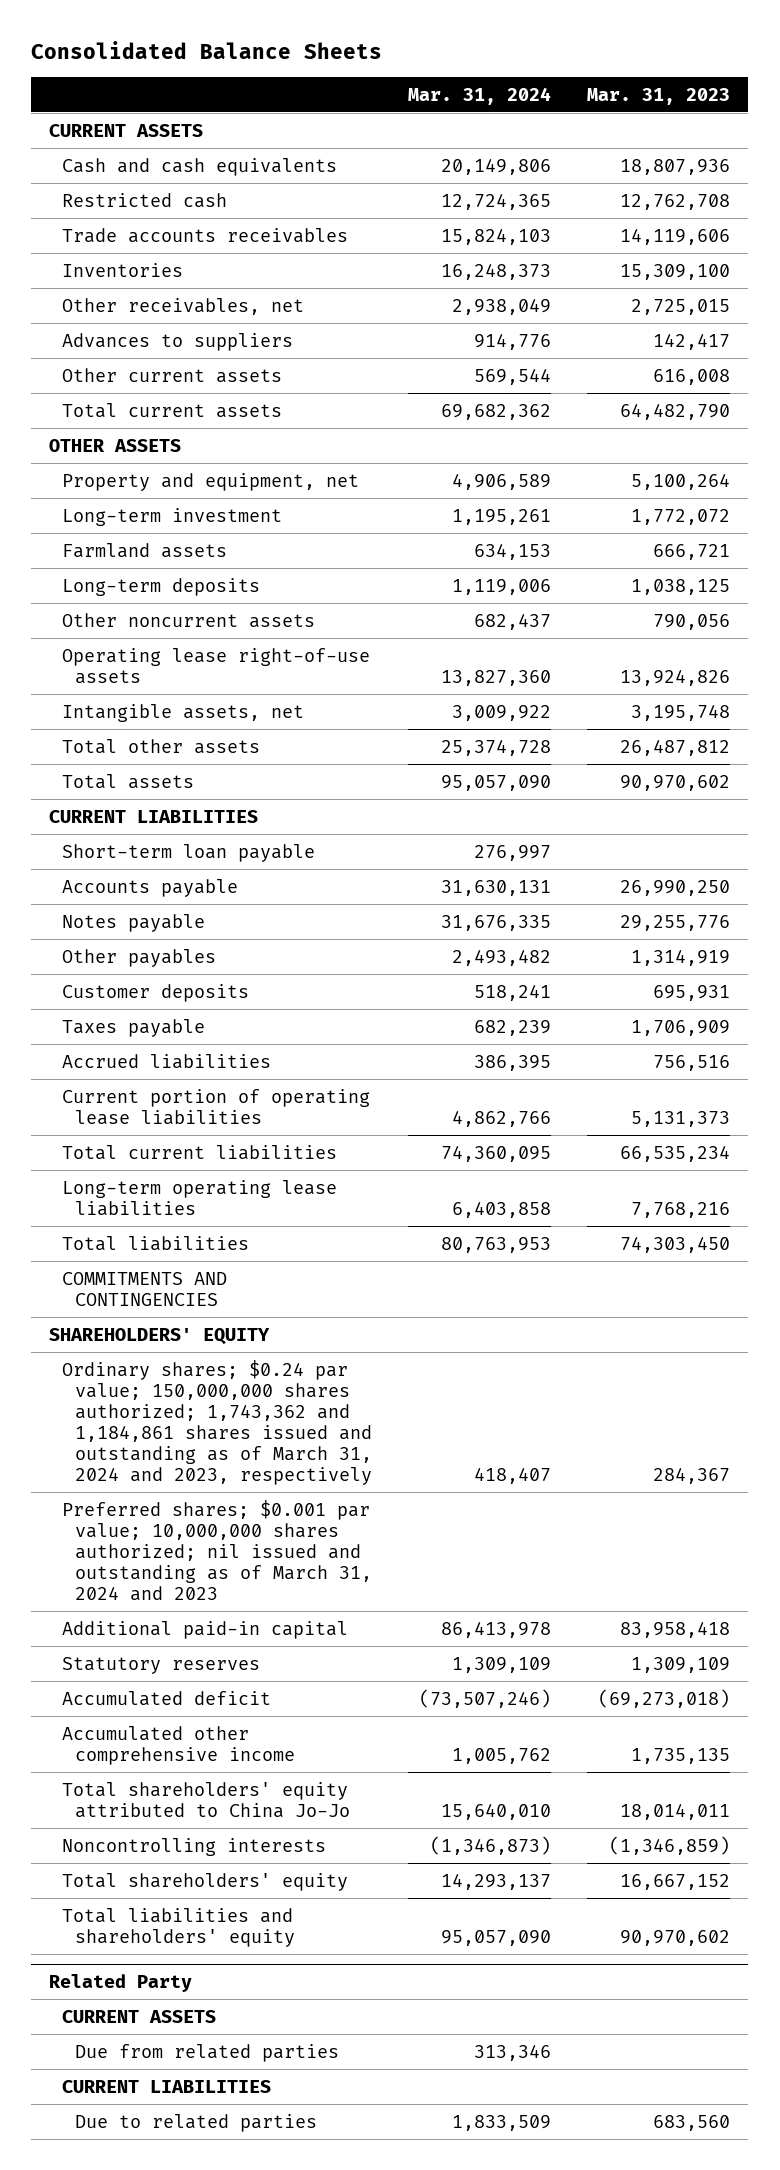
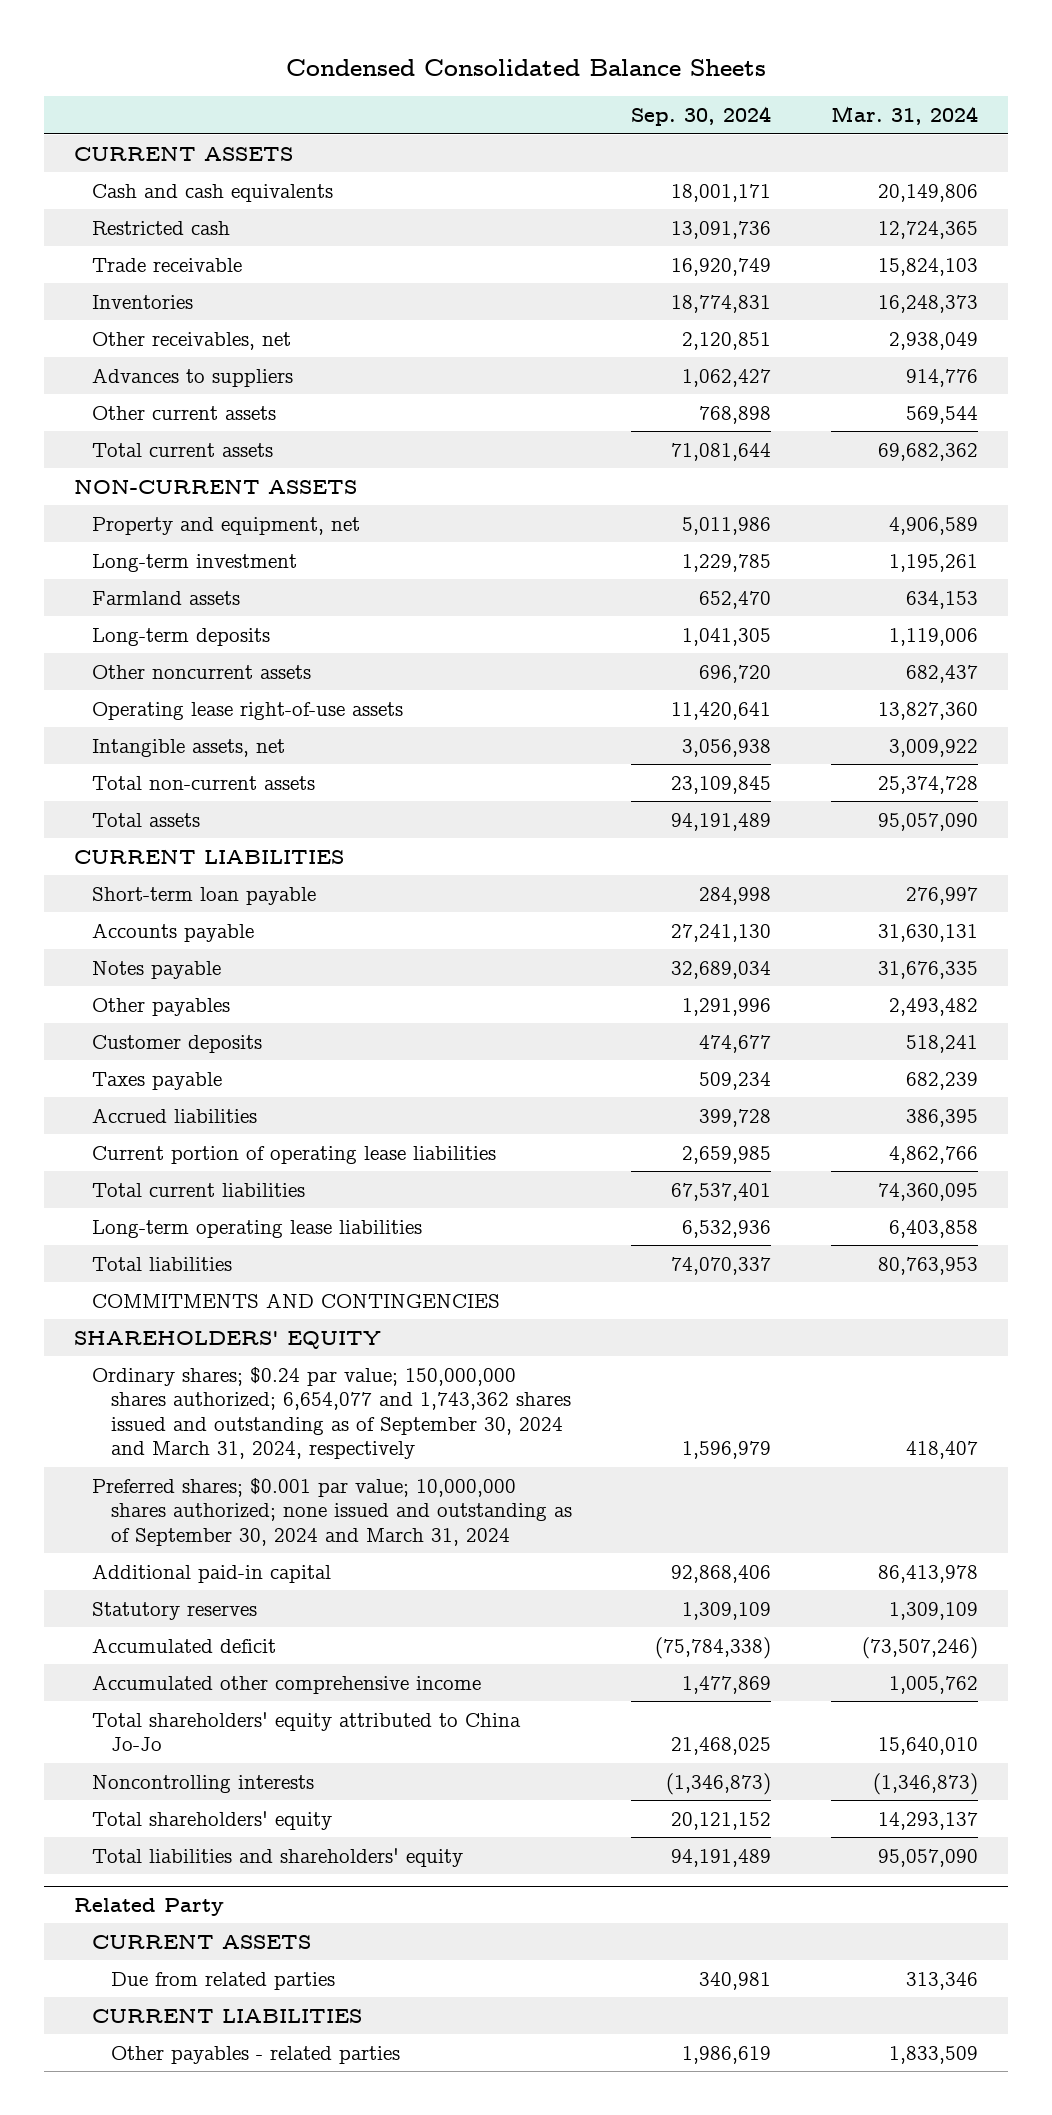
- Consolidated Balance Sheets
+ Condensed Consolidated Balance Sheets
- | Mar. 31, 2024 | Mar. 31, 2023
+ | Sep. 30, 2024 | Mar. 31, 2024
- Trade accounts receivables | 15,824,103 | 14,119,606
+ Trade receivable | 16,920,749 | 15,824,103
- OTHER ASSETS
+ NON-CURRENT ASSETS
- Total other assets | 25,374,728 | 26,487,812
+ Total non-current assets | 23,109,845 | 25,374,728
- Ordinary shares; $0.24 par value; 150,000,000 shares authorized; 1,743,362 and 1,184,861 shares issued and outstanding as of March 31, 2024 and 2023, respectively | 418,407 | 284,367
- Preferred shares; $0.001 par value; 10,000,000 shares authorized; nil issued and outstanding as of March 31, 2024 and 2023
+ Ordinary shares; $0.24 par value; 150,000,000 shares authorized; 6,654,077 and 1,743,362 shares issued and outstanding as of September 30, 2024 and March 31, 2024, respectively | 1,596,979 | 418,407
+ Preferred shares; $0.001 par value; 10,000,000 shares authorized; none issued and outstanding as of September 30, 2024 and March 31, 2024
@ Related Party
- Due to related parties | 1,833,509 | 683,560
+ Other payables - related parties | 1,986,619 | 1,833,509

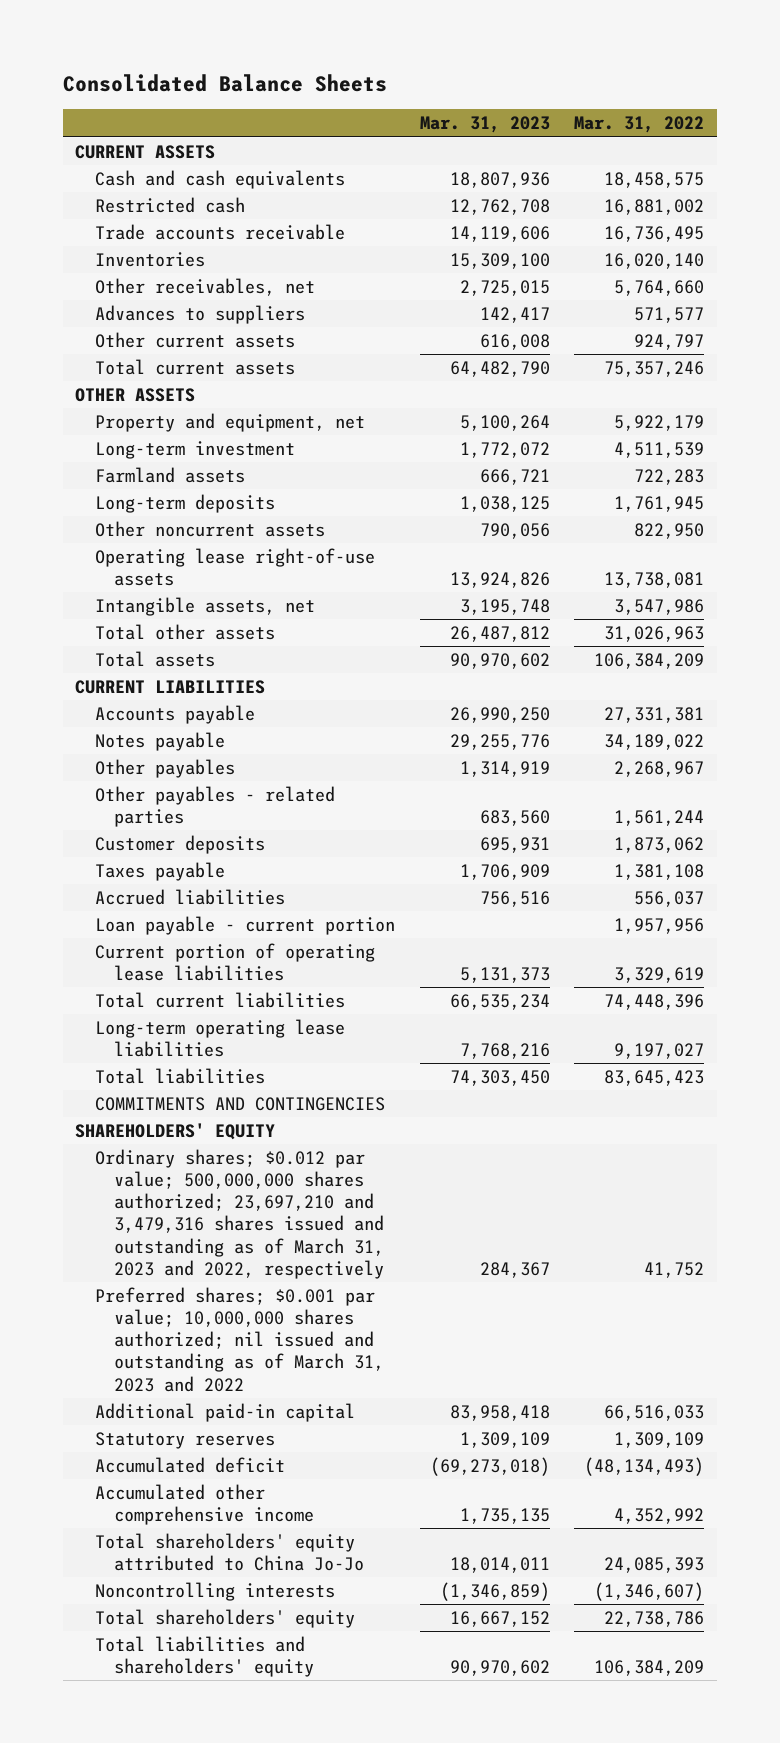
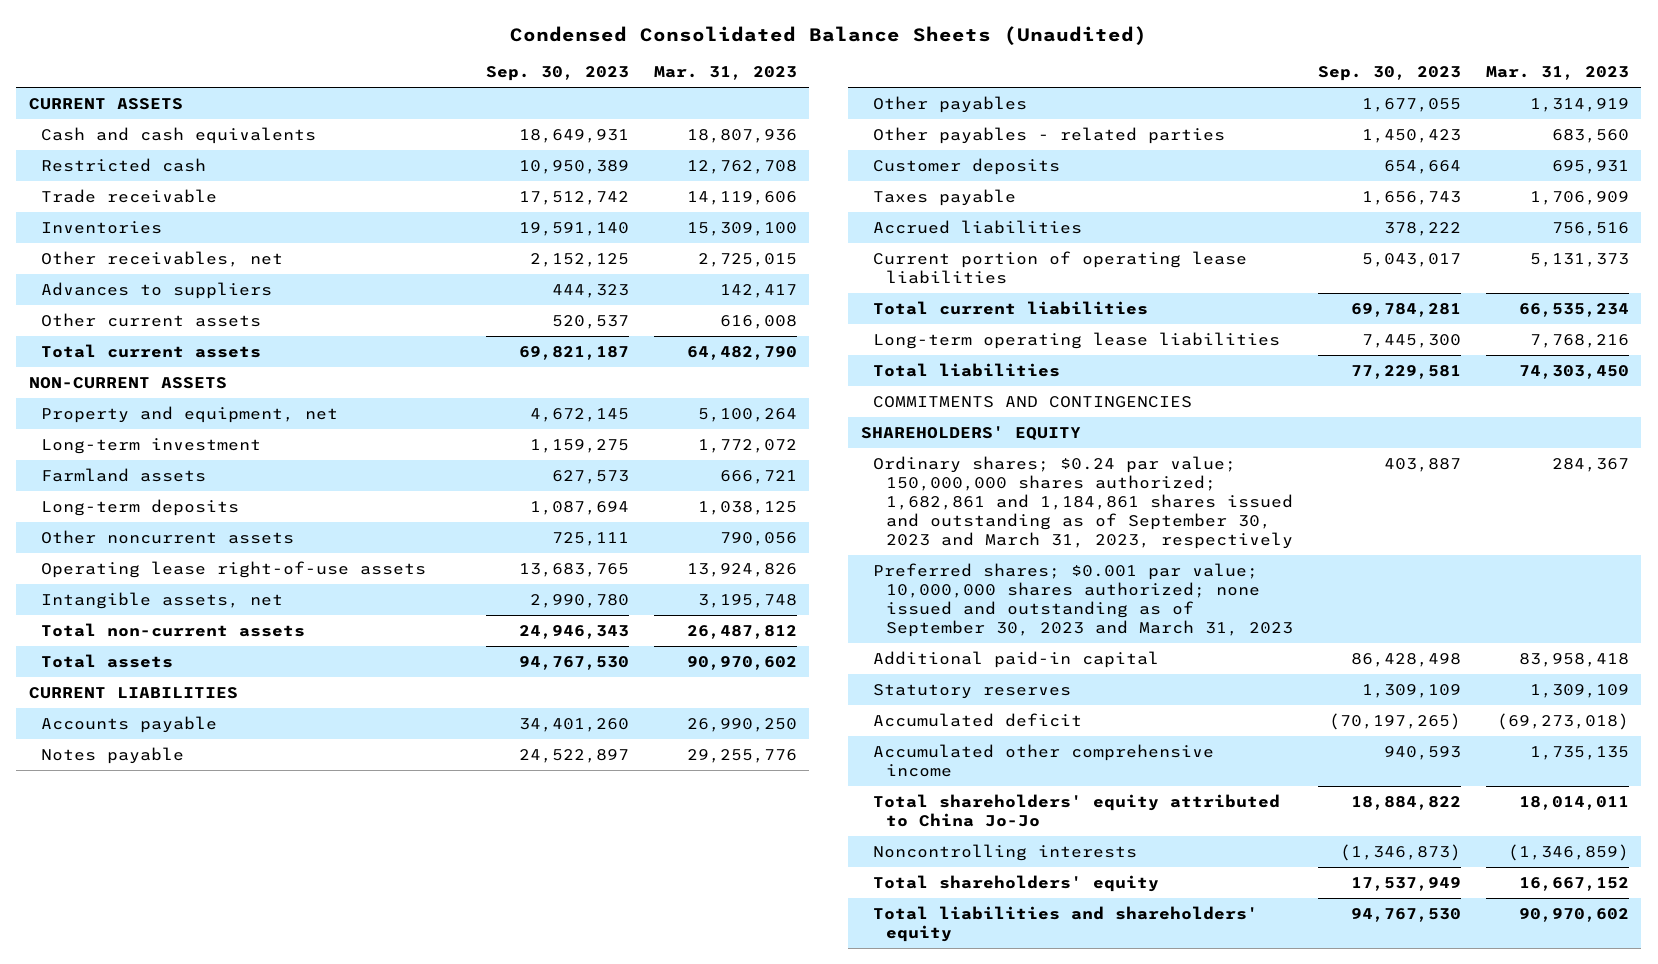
- Consolidated Balance Sheets
+ Condensed Consolidated Balance Sheets (Unaudited)
- | Mar. 31, 2023 | Mar. 31, 2022
+ | Sep. 30, 2023 | Mar. 31, 2023
- Trade accounts receivable | 14,119,606 | 16,736,495
+ Trade receivable | 17,512,742 | 14,119,606
- OTHER ASSETS
+ NON-CURRENT ASSETS
- Total other assets | 26,487,812 | 31,026,963
+ Total non-current assets | 24,946,343 | 26,487,812
- Loan payable - current portion | | 1,957,956
- Ordinary shares; $0.012 par value; 500,000,000 shares authorized; 23,697,210 and 3,479,316 shares issued and outstanding as of March 31, 2023 and 2022, respectively | 284,367 | 41,752
- Preferred shares; $0.001 par value; 10,000,000 shares authorized; nil issued and outstanding as of March 31, 2023 and 2022
+ Ordinary shares; $0.24 par value; 150,000,000 shares authorized; 1,682,861 and 1,184,861 shares issued and outstanding as of September 30, 2023 and March 31, 2023, respectively | 403,887 | 284,367
+ Preferred shares; $0.001 par value; 10,000,000 shares authorized; none issued and outstanding as of September 30, 2023 and March 31, 2023

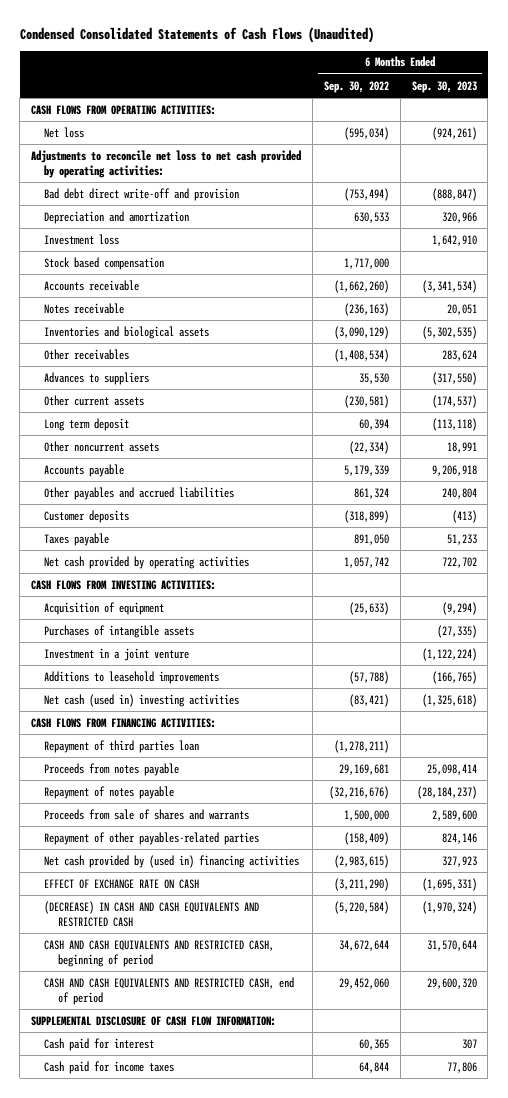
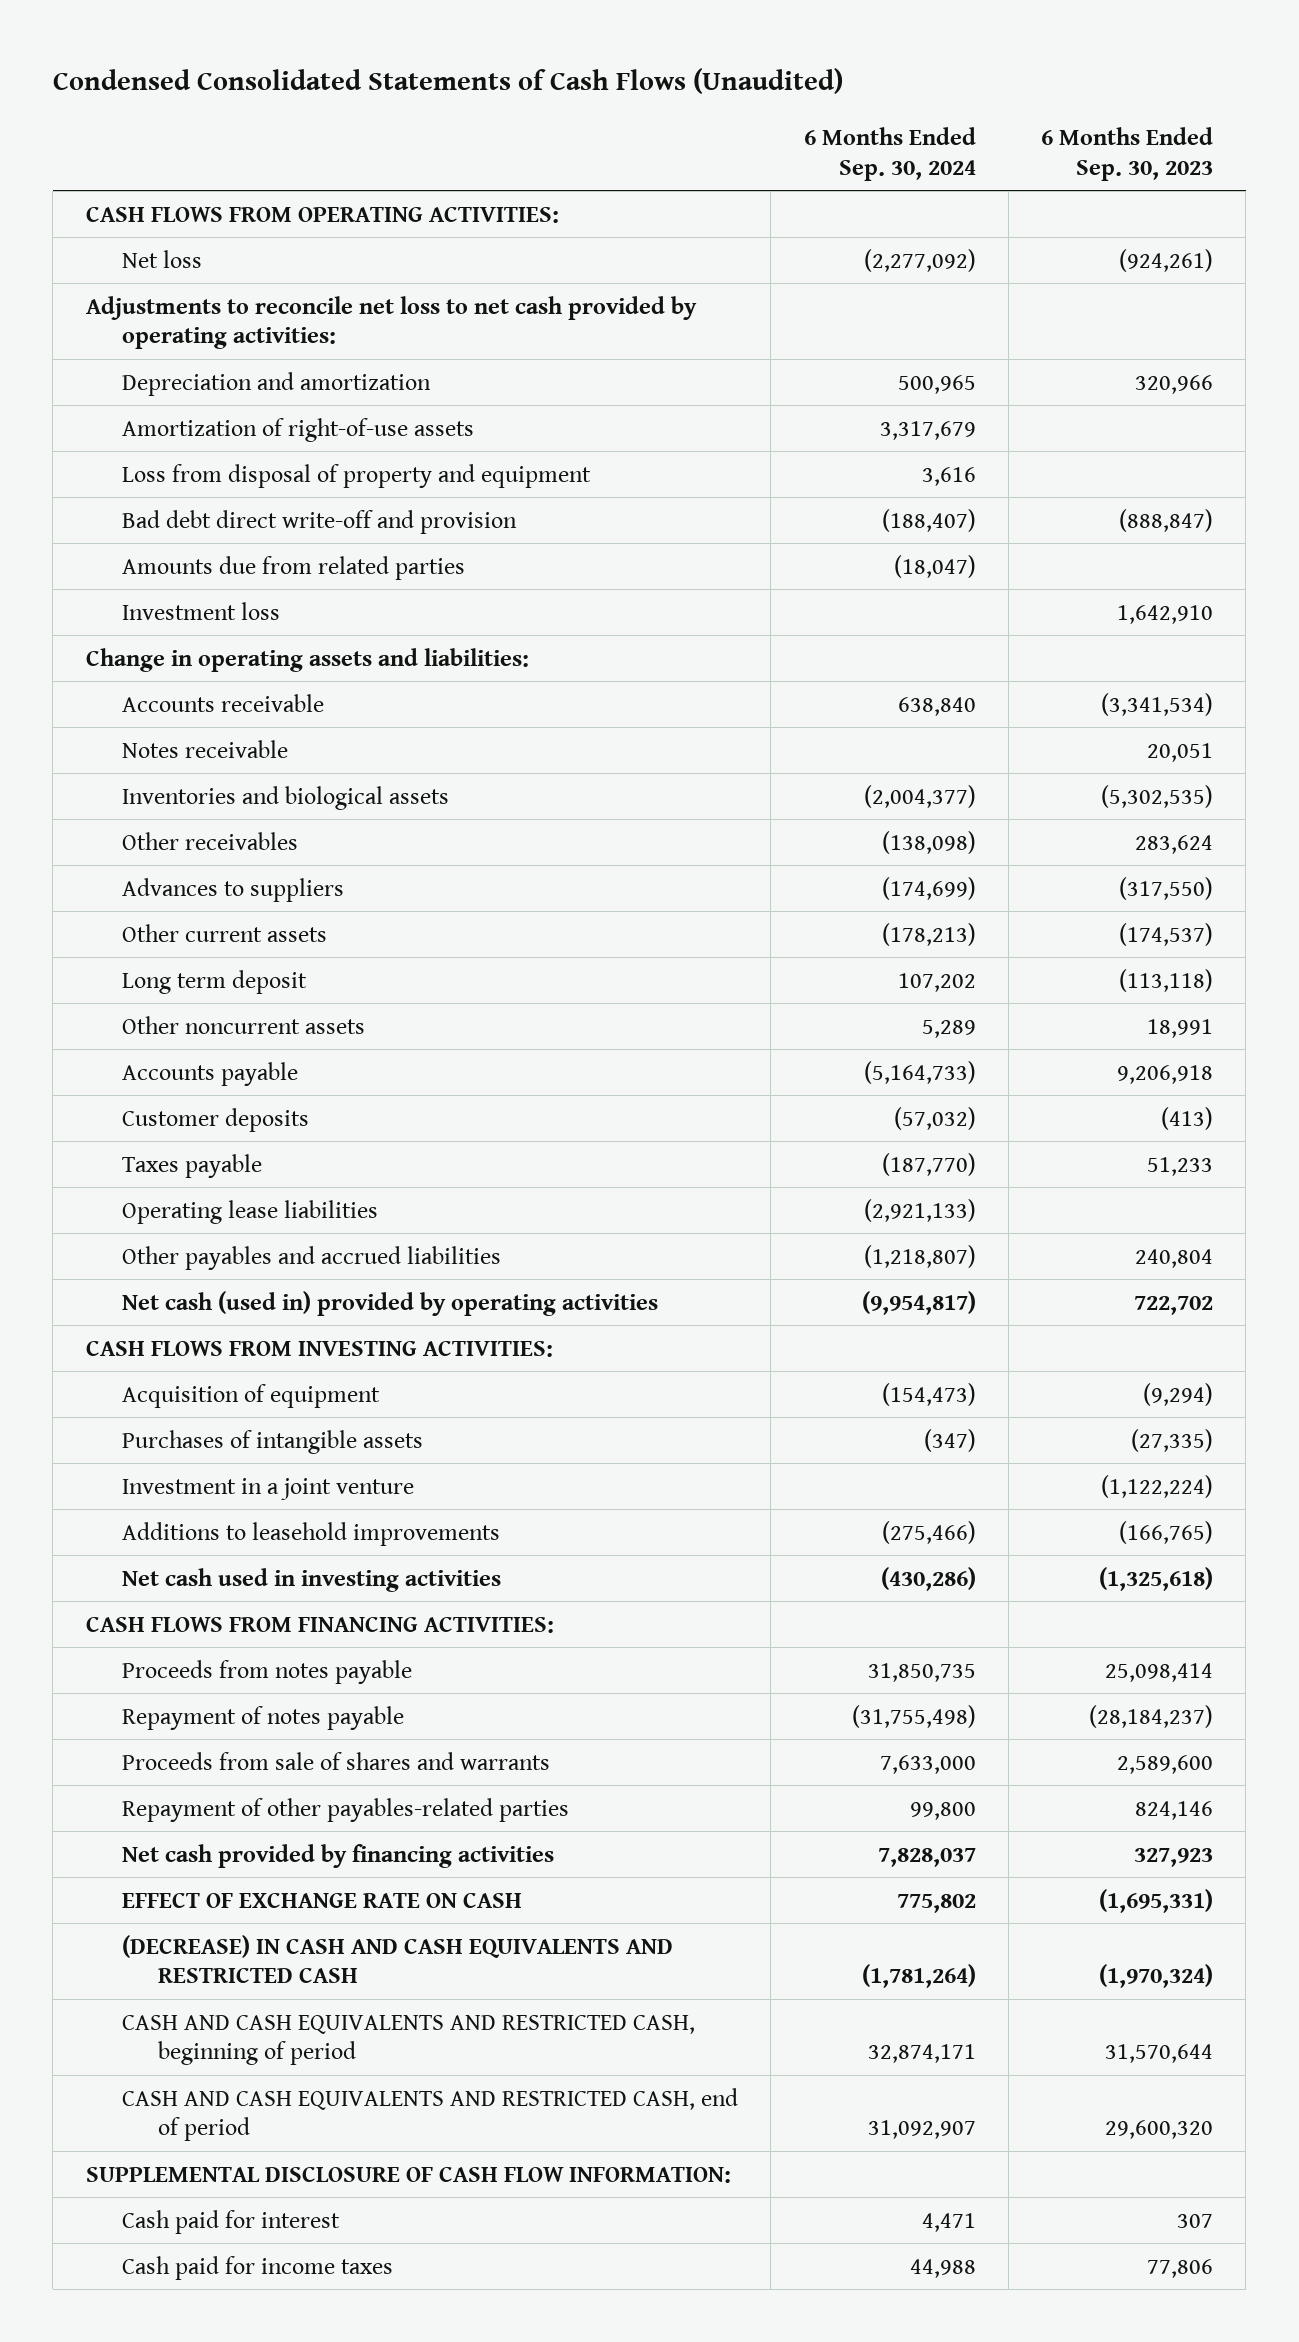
- | 6 Months Ended Sep. 30, 2022 | 6 Months Ended Sep. 30, 2023
+ | 6 Months Ended Sep. 30, 2024 | 6 Months Ended Sep. 30, 2023
+ Amortization of right-of-use assets | 3,317,679 |
+ Loss from disposal of property and equipment | 3,616 |
moved down: Bad debt direct write-off and provision | (188,407) | (888,847)
+ Amounts due from related parties | (18,047) |
- Stock based compensation | 1,717,000 |
+ Change in operating assets and liabilities:
- Net cash provided by operating activities | 1,057,742 | 722,702
+ Operating lease liabilities | (2,921,133) |
moved down: Other payables and accrued liabilities | (1,218,807) | 240,804
+ Net cash (used in) provided by operating activities | (9,954,817) | 722,702
- Net cash (used in) investing activities | (83,421) | (1,325,618)
+ Net cash used in investing activities | (430,286) | (1,325,618)
- Repayment of third parties loan | (1,278,211) |
- Net cash provided by (used in) financing activities | (2,983,615) | 327,923
+ Net cash provided by financing activities | 7,828,037 | 327,923

